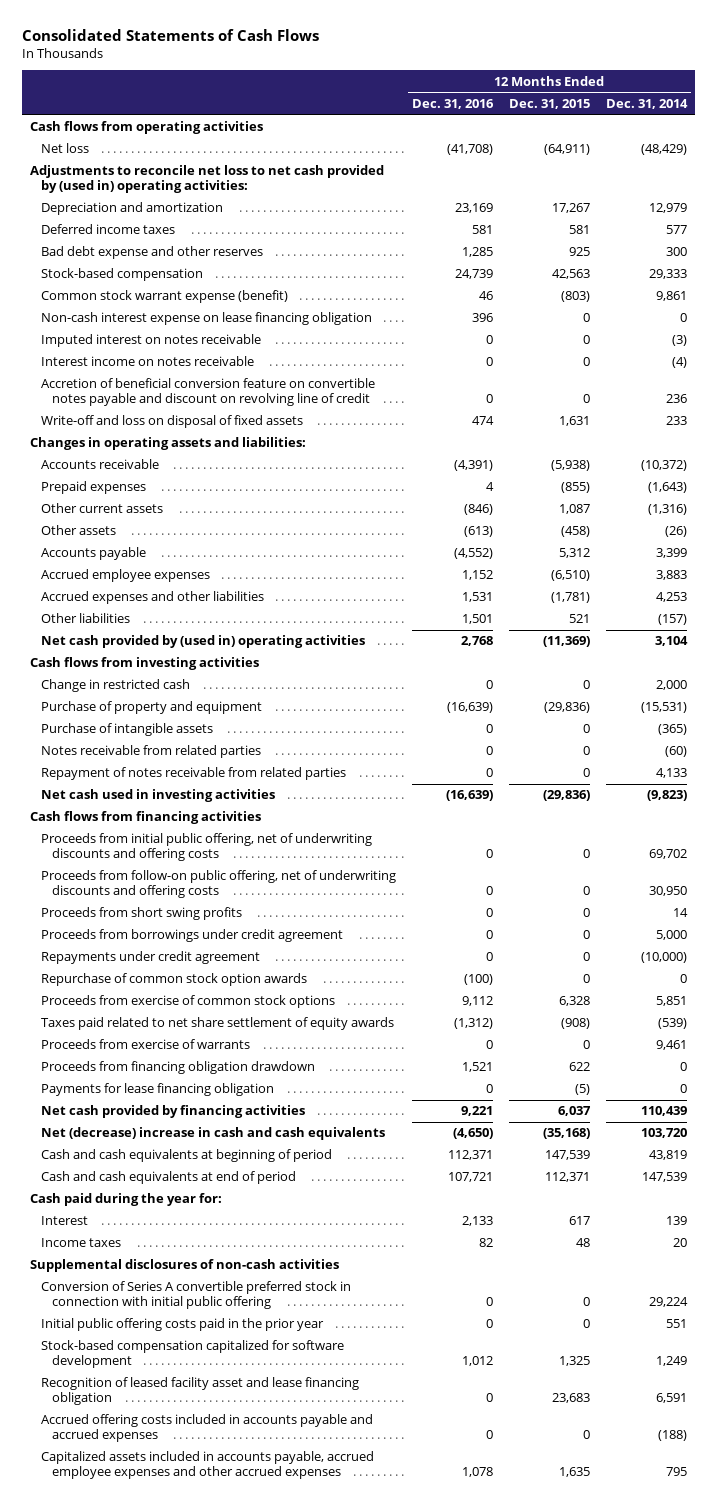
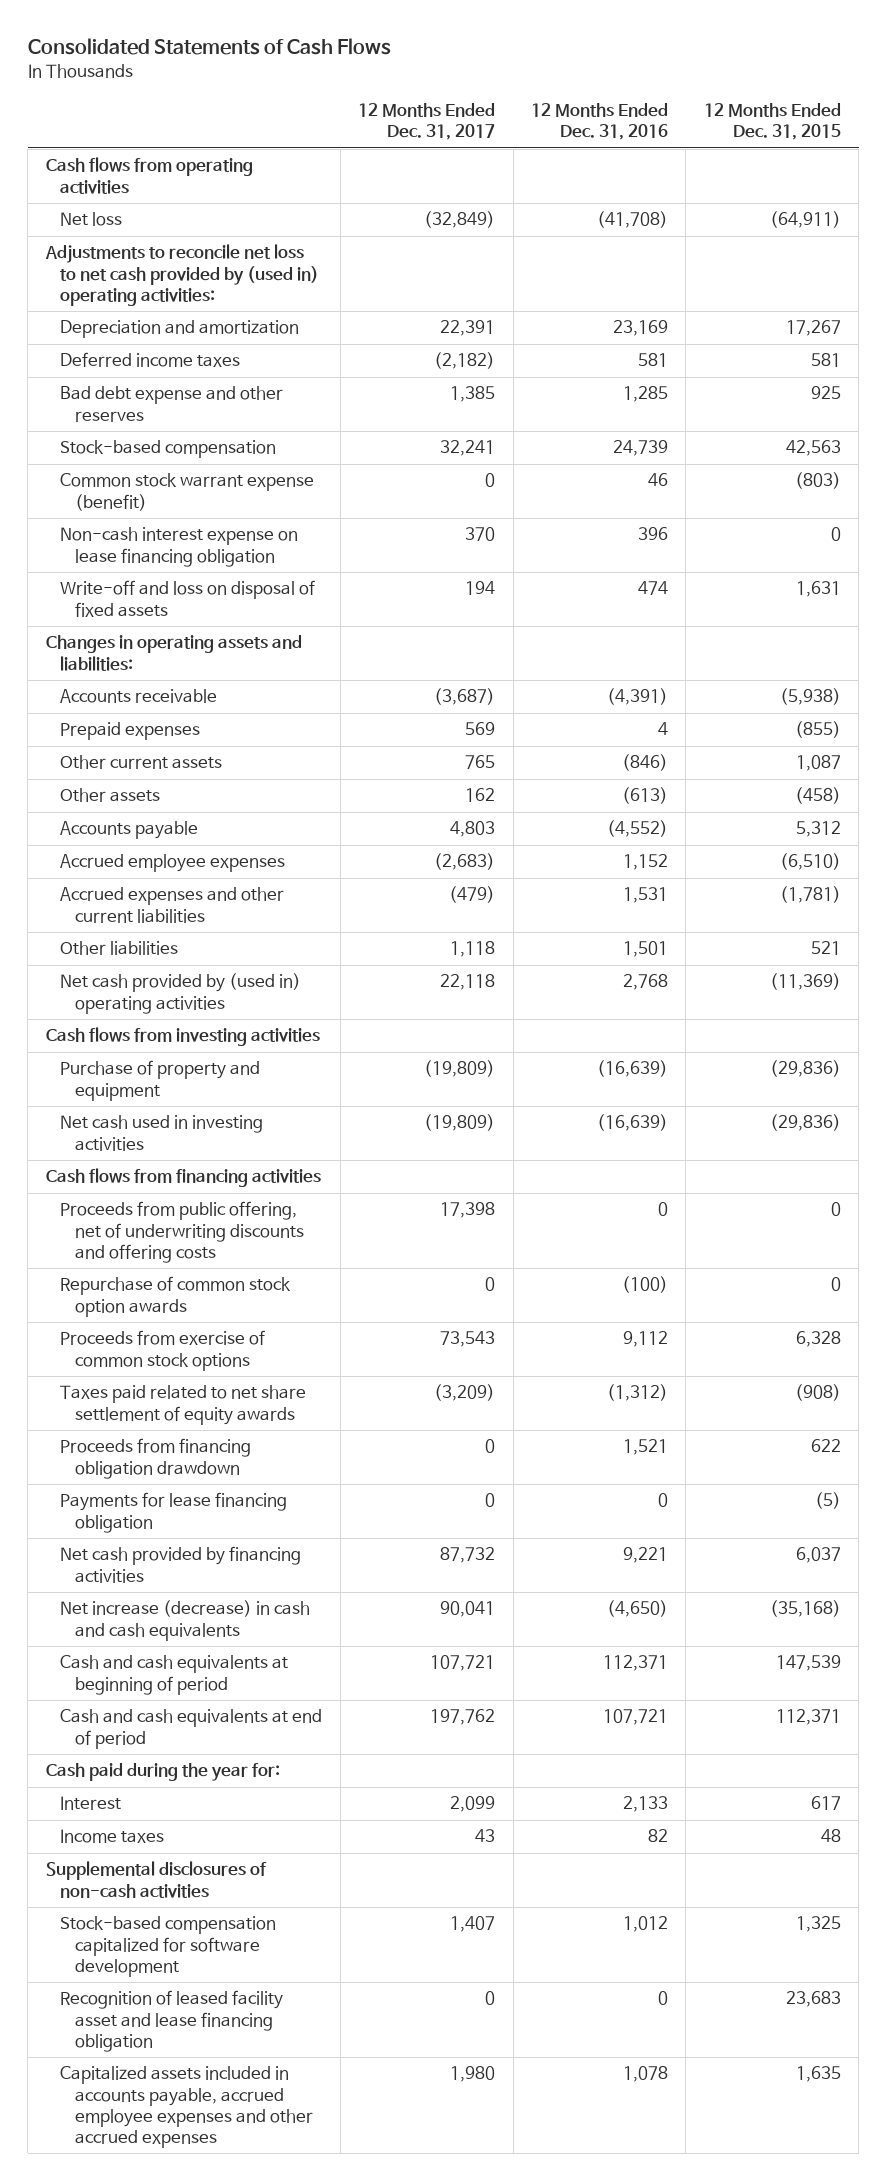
- | 12 Months Ended Dec. 31, 2016 | 12 Months Ended Dec. 31, 2015 | 12 Months Ended Dec. 31, 2014
+ | 12 Months Ended Dec. 31, 2017 | 12 Months Ended Dec. 31, 2016 | 12 Months Ended Dec. 31, 2015
- Imputed interest on notes receivable | 0 | 0 | (3)
- Interest income on notes receivable | 0 | 0 | (4)
- Accretion of beneficial conversion feature on convertible notes payable and discount on revolving line of credit | 0 | 0 | 236
- Accrued expenses and other liabilities | 1,531 | (1,781) | 4,253
+ Accrued expenses and other current liabilities | (479) | 1,531 | (1,781)
- Change in restricted cash | 0 | 0 | 2,000
- Purchase of intangible assets | 0 | 0 | (365)
- Notes receivable from related parties | 0 | 0 | (60)
- Repayment of notes receivable from related parties | 0 | 0 | 4,133
- Proceeds from initial public offering, net of underwriting discounts and offering costs | 0 | 0 | 69,702
- Proceeds from follow-on public offering, net of underwriting discounts and offering costs | 0 | 0 | 30,950
- Proceeds from short swing profits | 0 | 0 | 14
- Proceeds from borrowings under credit agreement | 0 | 0 | 5,000
- Repayments under credit agreement | 0 | 0 | (10,000)
+ Proceeds from public offering, net of underwriting discounts and offering costs | 17,398 | 0 | 0
- Proceeds from exercise of warrants | 0 | 0 | 9,461
- Net (decrease) increase in cash and cash equivalents | (4,650) | (35,168) | 103,720
+ Net increase (decrease) in cash and cash equivalents | 90,041 | (4,650) | (35,168)
- Conversion of Series A convertible preferred stock in connection with initial public offering | 0 | 0 | 29,224
- Initial public offering costs paid in the prior year | 0 | 0 | 551
- Accrued offering costs included in accounts payable and accrued expenses | 0 | 0 | (188)

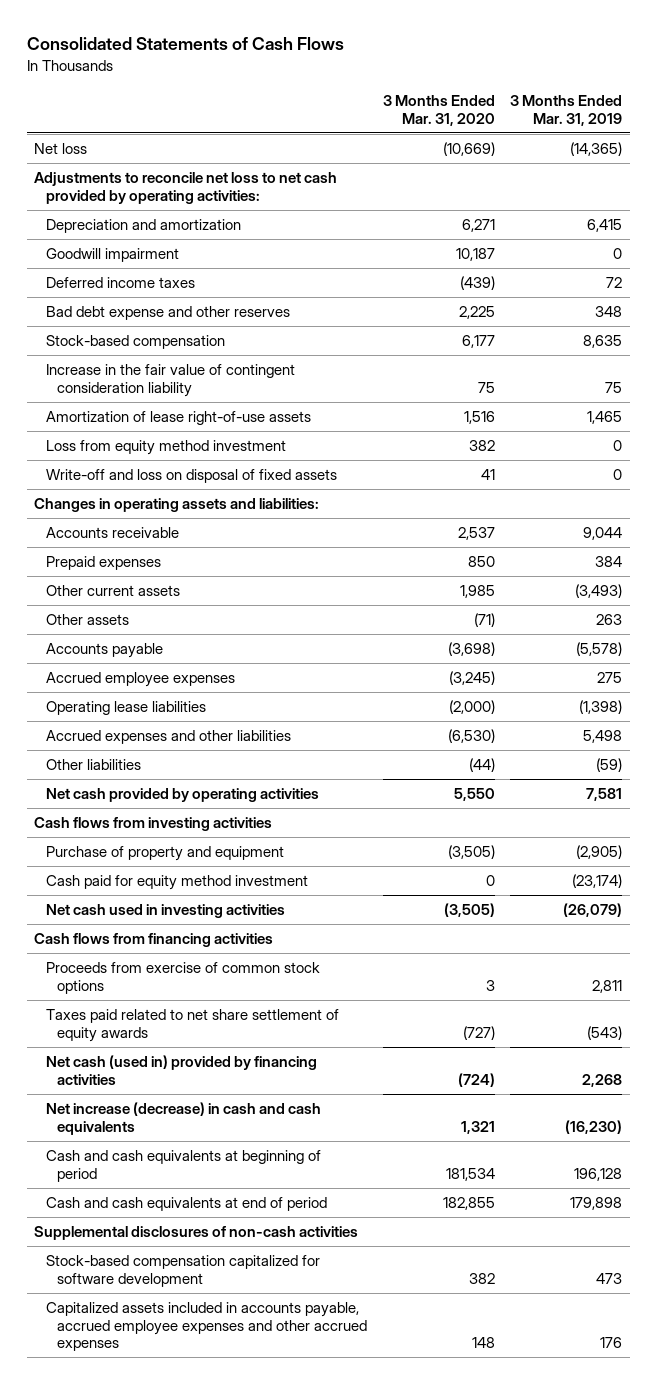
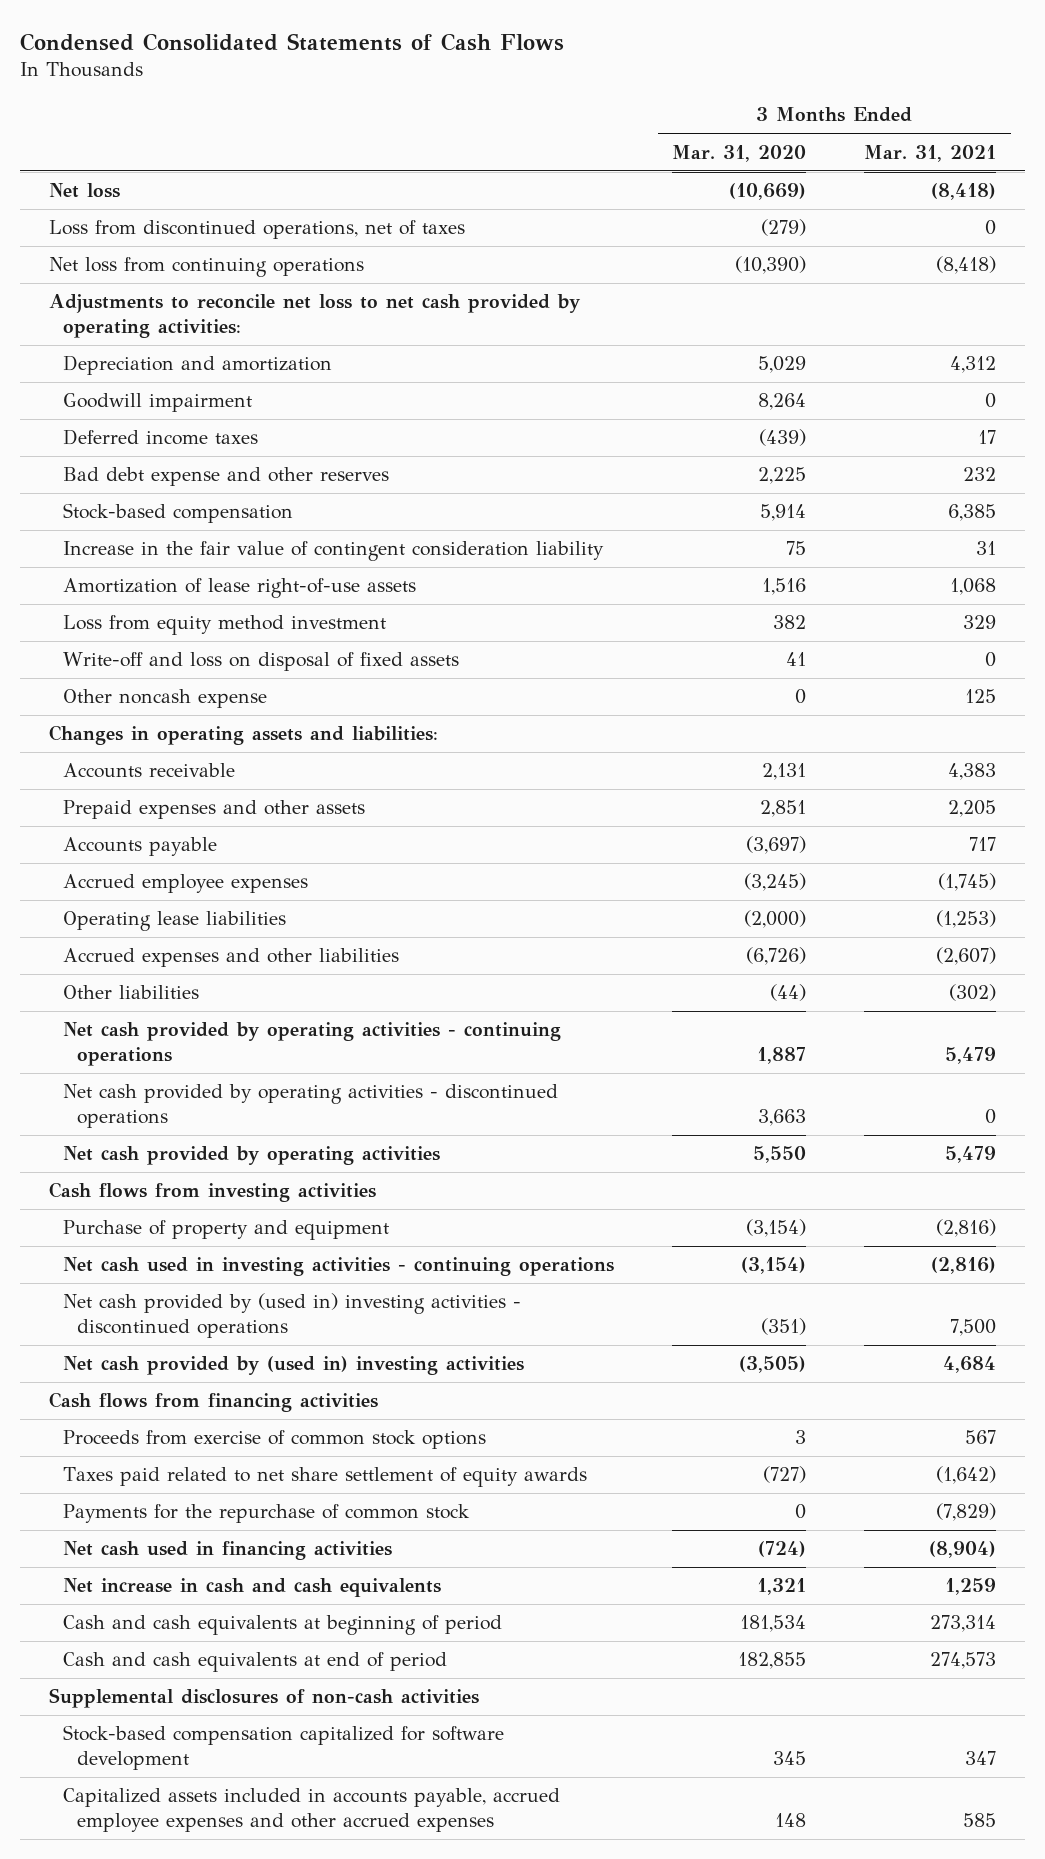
- Consolidated Statements of Cash Flows
+ Condensed Consolidated Statements of Cash Flows
- | 3 Months Ended Mar. 31, 2020 | 3 Months Ended Mar. 31, 2019
+ | 3 Months Ended Mar. 31, 2020 | 3 Months Ended Mar. 31, 2021
+ Loss from discontinued operations, net of taxes | (279) | 0
+ Net loss from continuing operations | (10,390) | (8,418)
- Depreciation and amortization | 6,271 | 6,415
- Goodwill impairment | 10,187 | 0
+ Depreciation and amortization | 5,029 | 4,312
+ Goodwill impairment | 8,264 | 0
- Stock-based compensation | 6,177 | 8,635
+ Stock-based compensation | 5,914 | 6,385
+ Other noncash expense | 0 | 125
- Accounts receivable | 2,537 | 9,044
- Prepaid expenses | 850 | 384
- Other current assets | 1,985 | (3,493)
- Other assets | (71) | 263
- Accounts payable | (3,698) | (5,578)
+ Accounts receivable | 2,131 | 4,383
+ Prepaid expenses and other assets | 2,851 | 2,205
+ Accounts payable | (3,697) | 717
- Accrued expenses and other liabilities | (6,530) | 5,498
+ Accrued expenses and other liabilities | (6,726) | (2,607)
+ Net cash provided by operating activities - continuing operations | 1,887 | 5,479
+ Net cash provided by operating activities - discontinued operations | 3,663 | 0
- Purchase of property and equipment | (3,505) | (2,905)
- Cash paid for equity method investment | 0 | (23,174)
- Net cash used in investing activities | (3,505) | (26,079)
+ Purchase of property and equipment | (3,154) | (2,816)
+ Net cash used in investing activities - continuing operations | (3,154) | (2,816)
+ Net cash provided by (used in) investing activities - discontinued operations | (351) | 7,500
+ Net cash provided by (used in) investing activities | (3,505) | 4,684
- Net cash (used in) provided by financing activities | (724) | 2,268
- Net increase (decrease) in cash and cash equivalents | 1,321 | (16,230)
+ Payments for the repurchase of common stock | 0 | (7,829)
+ Net cash used in financing activities | (724) | (8,904)
+ Net increase in cash and cash equivalents | 1,321 | 1,259
- Stock-based compensation capitalized for software development | 382 | 473
+ Stock-based compensation capitalized for software development | 345 | 347

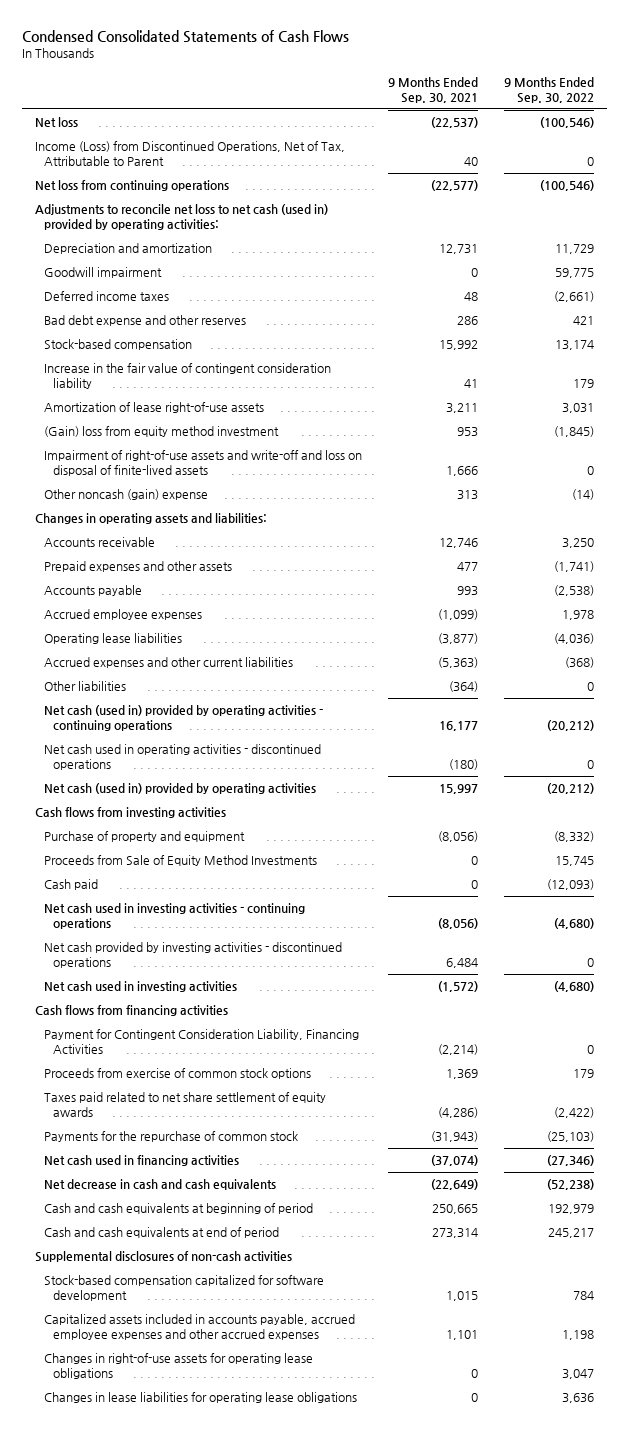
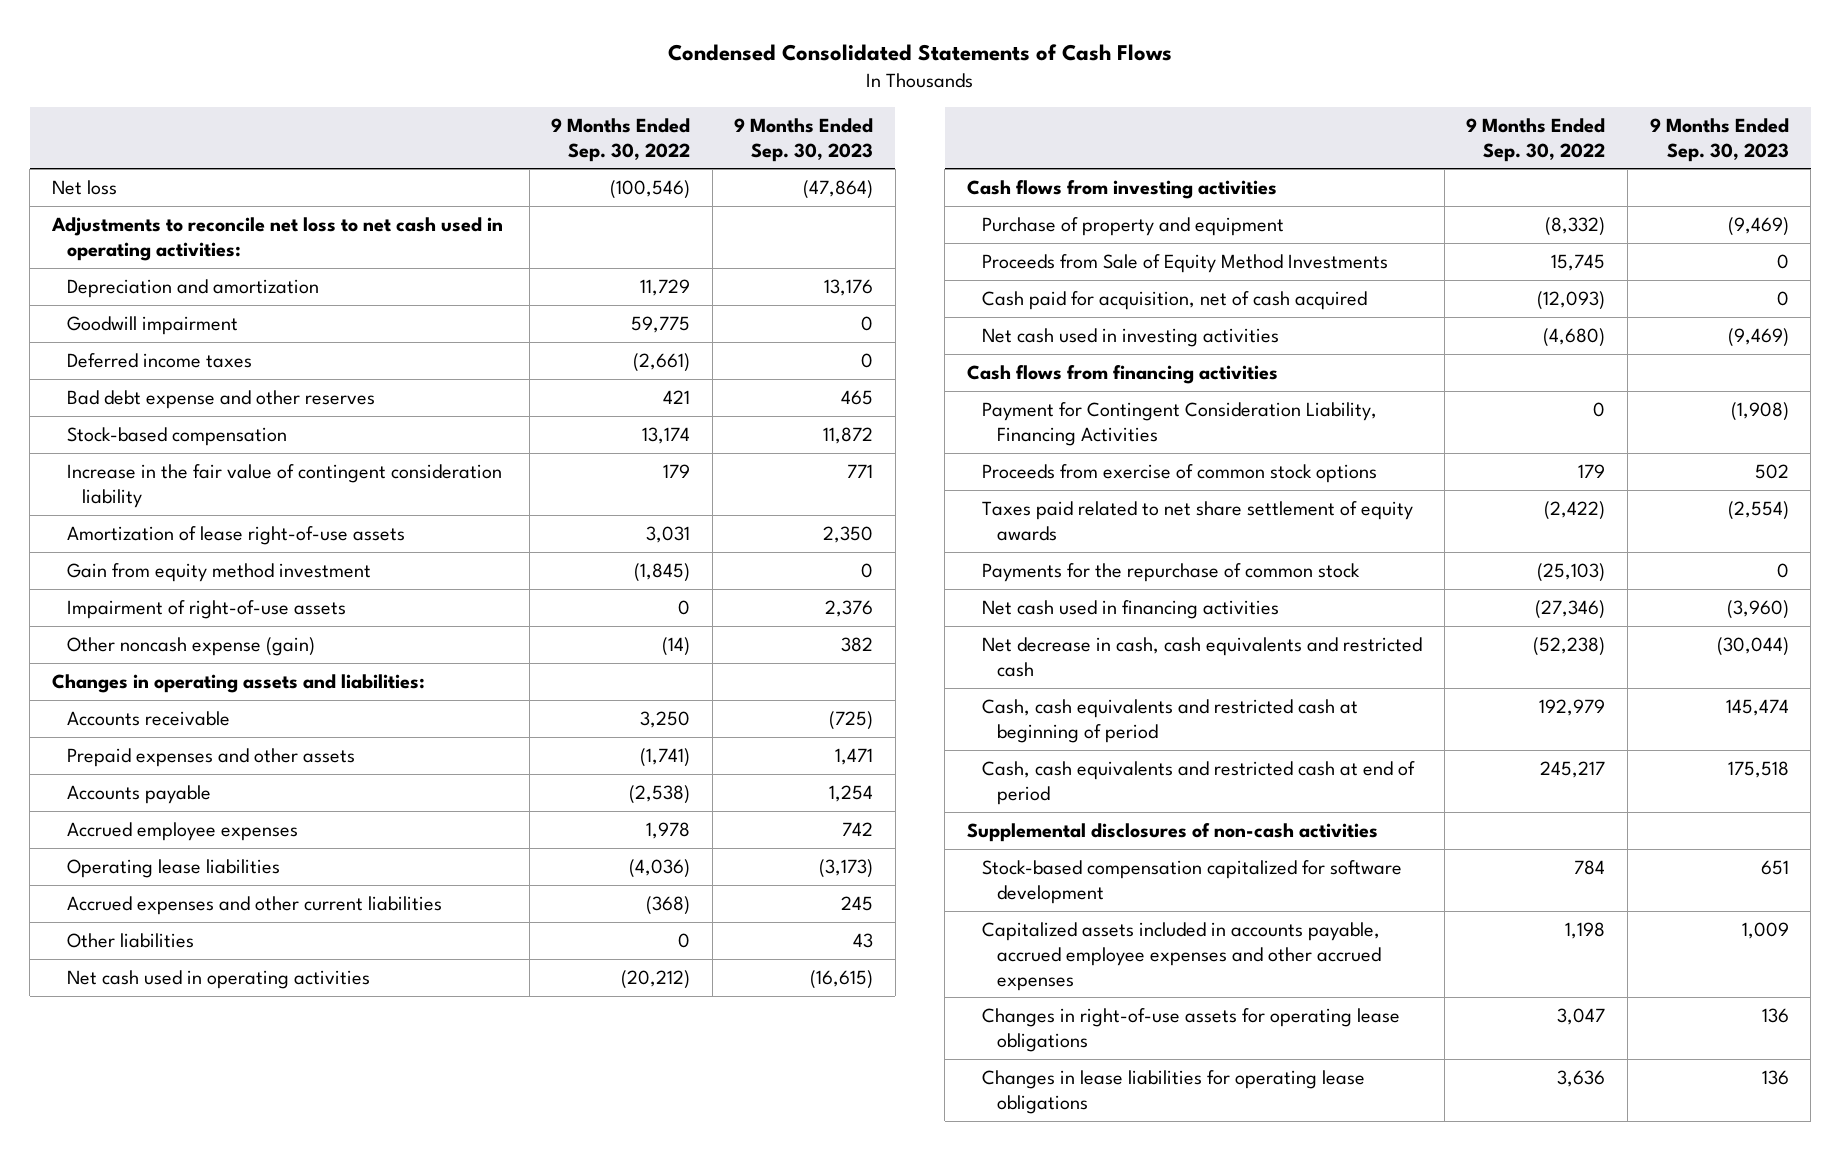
- | 9 Months Ended Sep. 30, 2021 | 9 Months Ended Sep. 30, 2022
+ | 9 Months Ended Sep. 30, 2022 | 9 Months Ended Sep. 30, 2023
- Income (Loss) from Discontinued Operations, Net of Tax, Attributable to Parent | 40 | 0
- Net loss from continuing operations | (22,577) | (100,546)
- Adjustments to reconcile net loss to net cash (used in) provided by operating activities:
+ Adjustments to reconcile net loss to net cash used in operating activities:
- (Gain) loss from equity method investment | 953 | (1,845)
- Impairment of right-of-use assets and write-off and loss on disposal of finite-lived assets | 1,666 | 0
- Other noncash (gain) expense | 313 | (14)
+ Gain from equity method investment | (1,845) | 0
+ Impairment of right-of-use assets | 0 | 2,376
+ Other noncash expense (gain) | (14) | 382
- Net cash (used in) provided by operating activities - continuing operations | 16,177 | (20,212)
- Net cash used in operating activities - discontinued operations | (180) | 0
- Net cash (used in) provided by operating activities | 15,997 | (20,212)
+ Net cash used in operating activities | (20,212) | (16,615)
- Cash paid | 0 | (12,093)
- Net cash used in investing activities - continuing operations | (8,056) | (4,680)
- Net cash provided by investing activities - discontinued operations | 6,484 | 0
+ Cash paid for acquisition, net of cash acquired | (12,093) | 0
- Net decrease in cash and cash equivalents | (22,649) | (52,238)
- Cash and cash equivalents at beginning of period | 250,665 | 192,979
- Cash and cash equivalents at end of period | 273,314 | 245,217
+ Net decrease in cash, cash equivalents and restricted cash | (52,238) | (30,044)
+ Cash, cash equivalents and restricted cash at beginning of period | 192,979 | 145,474
+ Cash, cash equivalents and restricted cash at end of period | 245,217 | 175,518

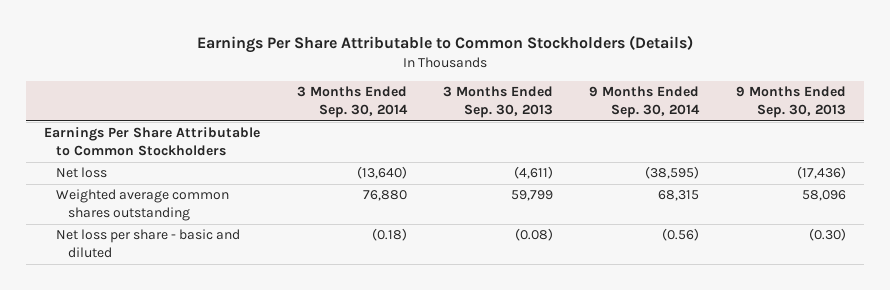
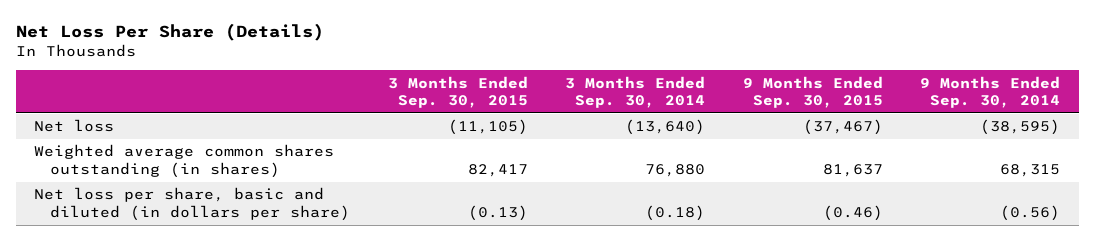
- Earnings Per Share Attributable to Common Stockholders (Details)
+ Net Loss Per Share (Details)
- | 3 Months Ended Sep. 30, 2014 | 3 Months Ended Sep. 30, 2013 | 9 Months Ended Sep. 30, 2014 | 9 Months Ended Sep. 30, 2013
+ | 3 Months Ended Sep. 30, 2015 | 3 Months Ended Sep. 30, 2014 | 9 Months Ended Sep. 30, 2015 | 9 Months Ended Sep. 30, 2014
- Earnings Per Share Attributable to Common Stockholders
- Weighted average common shares outstanding | 76,880 | 59,799 | 68,315 | 58,096
- Net loss per share - basic and diluted | (0.18) | (0.08) | (0.56) | (0.30)
+ Weighted average common shares outstanding (in shares) | 82,417 | 76,880 | 81,637 | 68,315
+ Net loss per share, basic and diluted (in dollars per share) | (0.13) | (0.18) | (0.46) | (0.56)

